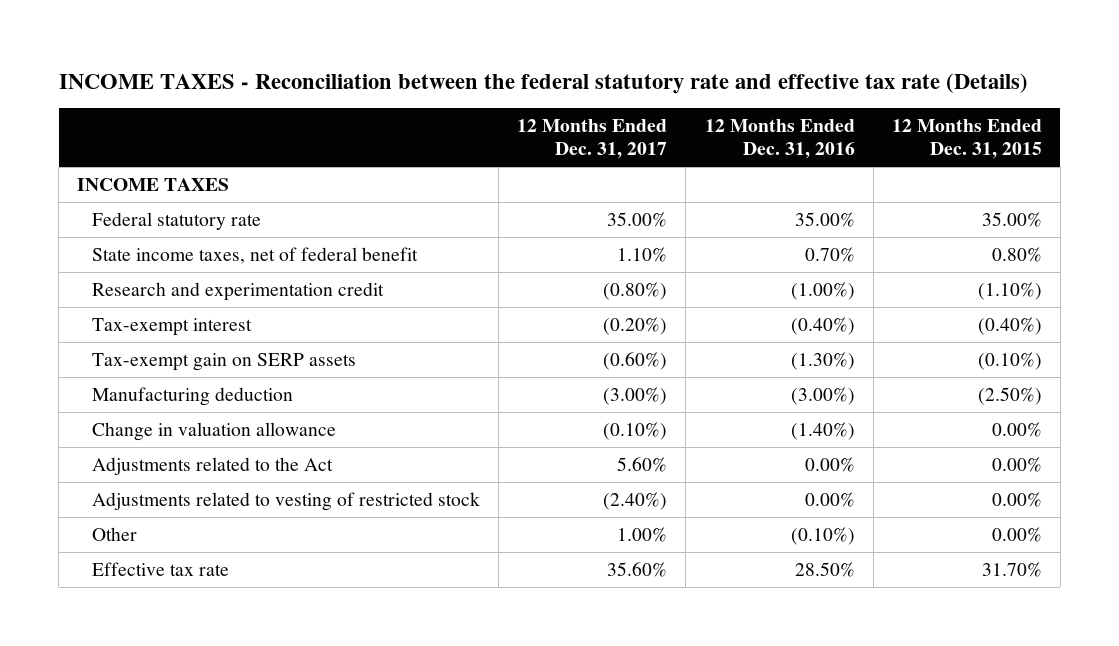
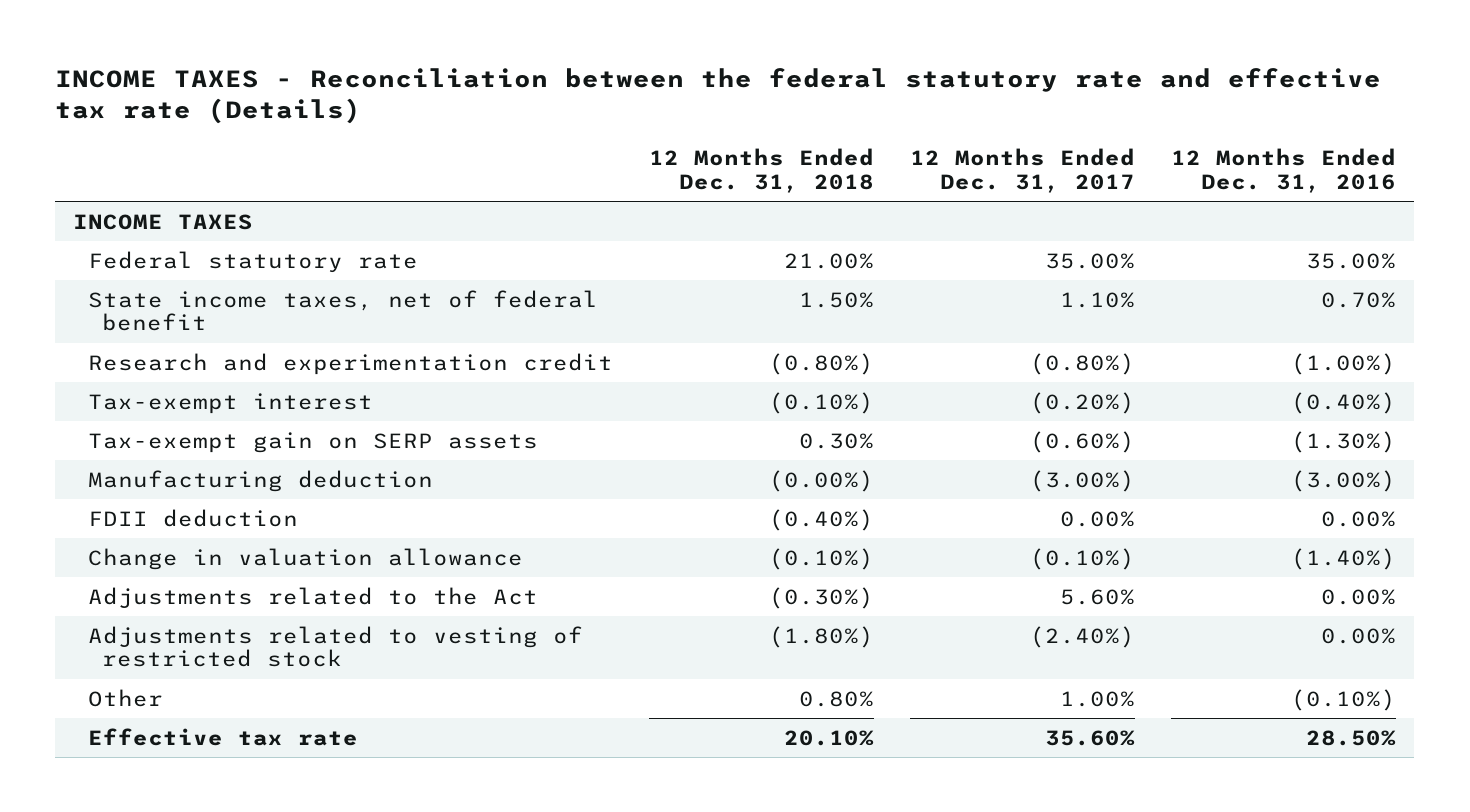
- | 12 Months Ended Dec. 31, 2017 | 12 Months Ended Dec. 31, 2016 | 12 Months Ended Dec. 31, 2015
+ | 12 Months Ended Dec. 31, 2018 | 12 Months Ended Dec. 31, 2017 | 12 Months Ended Dec. 31, 2016
+ FDII deduction | (0.40%) | 0.00% | 0.00%

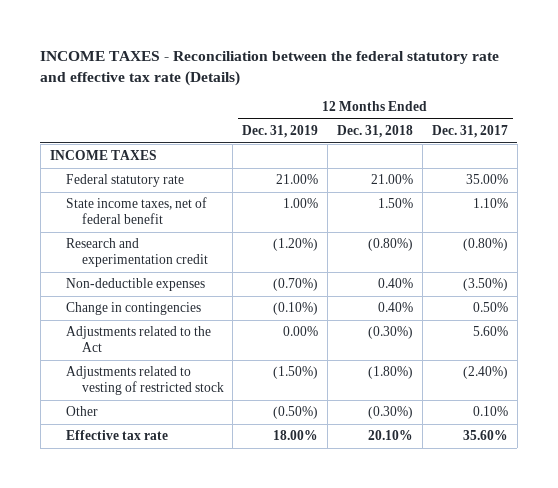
- | 12 Months Ended Dec. 31, 2018 | 12 Months Ended Dec. 31, 2017 | 12 Months Ended Dec. 31, 2016
+ | 12 Months Ended Dec. 31, 2019 | 12 Months Ended Dec. 31, 2018 | 12 Months Ended Dec. 31, 2017
- Tax-exempt interest | (0.10%) | (0.20%) | (0.40%)
- Tax-exempt gain on SERP assets | 0.30% | (0.60%) | (1.30%)
- Manufacturing deduction | (0.00%) | (3.00%) | (3.00%)
- FDII deduction | (0.40%) | 0.00% | 0.00%
- Change in valuation allowance | (0.10%) | (0.10%) | (1.40%)
+ Non-deductible expenses | (0.70%) | 0.40% | (3.50%)
+ Change in contingencies | (0.10%) | 0.40% | 0.50%
- Other | 0.80% | 1.00% | (0.10%)
+ Other | (0.50%) | (0.30%) | 0.10%

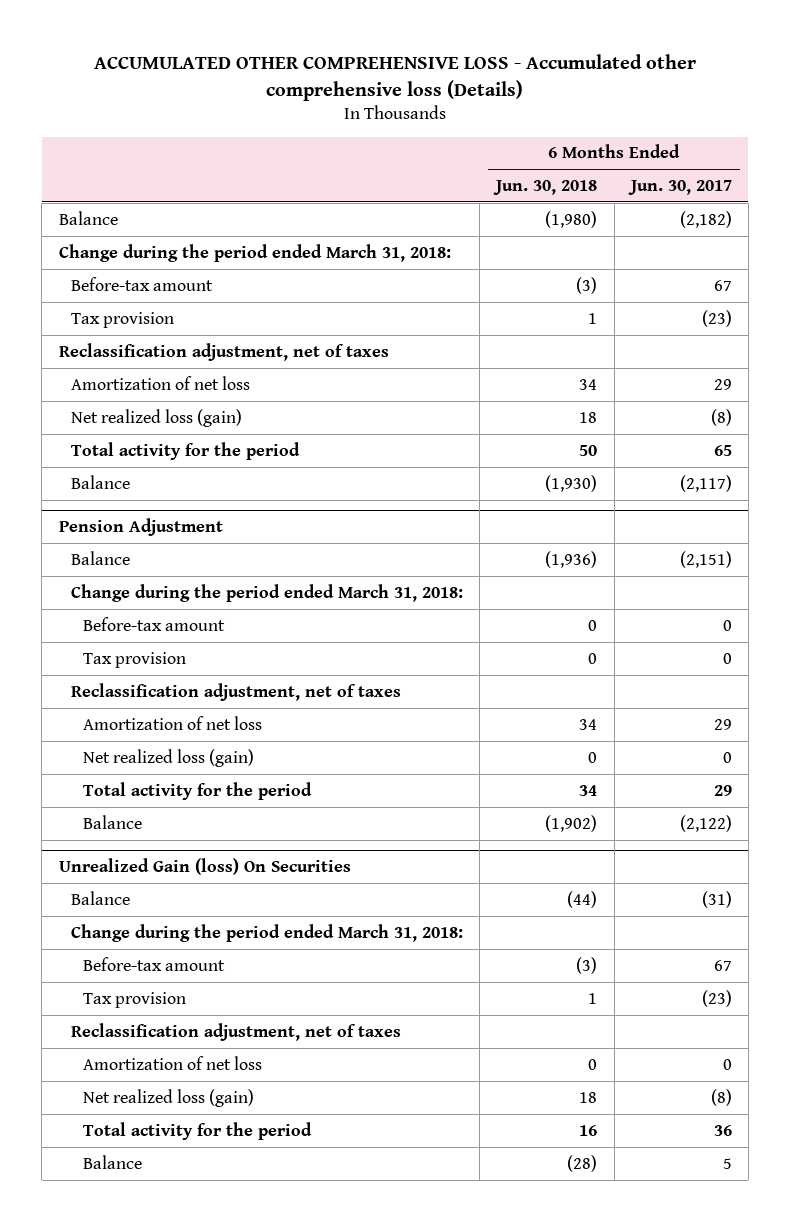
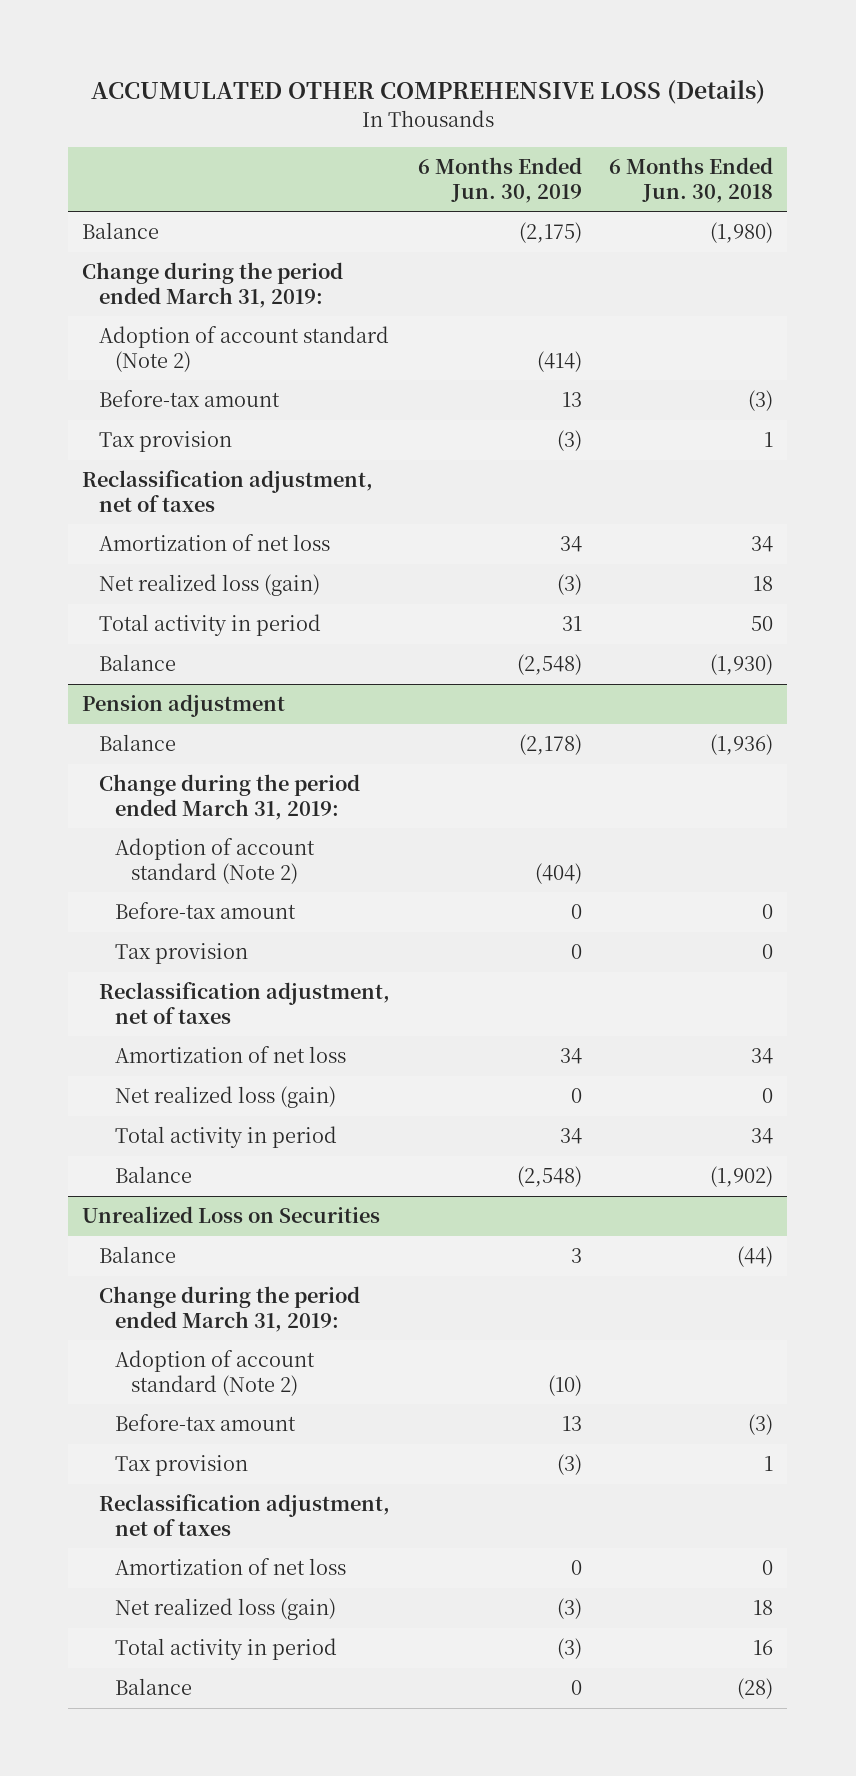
- ACCUMULATED OTHER COMPREHENSIVE LOSS - Accumulated other comprehensive loss (Details)
+ ACCUMULATED OTHER COMPREHENSIVE LOSS (Details)
- | 6 Months Ended Jun. 30, 2018 | 6 Months Ended Jun. 30, 2017
+ | 6 Months Ended Jun. 30, 2019 | 6 Months Ended Jun. 30, 2018
- Change during the period ended March 31, 2018:
+ Change during the period ended March 31, 2019:
+ Adoption of account standard (Note 2) | (414) |
- Total activity for the period | 50 | 65
+ Total activity in period | 31 | 50
- Pension Adjustment
+ Pension adjustment
- Change during the period ended March 31, 2018:
+ Change during the period ended March 31, 2019:
+ Adoption of account standard (Note 2) | (404) |
- Total activity for the period | 34 | 29
+ Total activity in period | 34 | 34
- Unrealized Gain (loss) On Securities
+ Unrealized Loss on Securities
- Change during the period ended March 31, 2018:
+ Change during the period ended March 31, 2019:
+ Adoption of account standard (Note 2) | (10) |
- Total activity for the period | 16 | 36
+ Total activity in period | (3) | 16

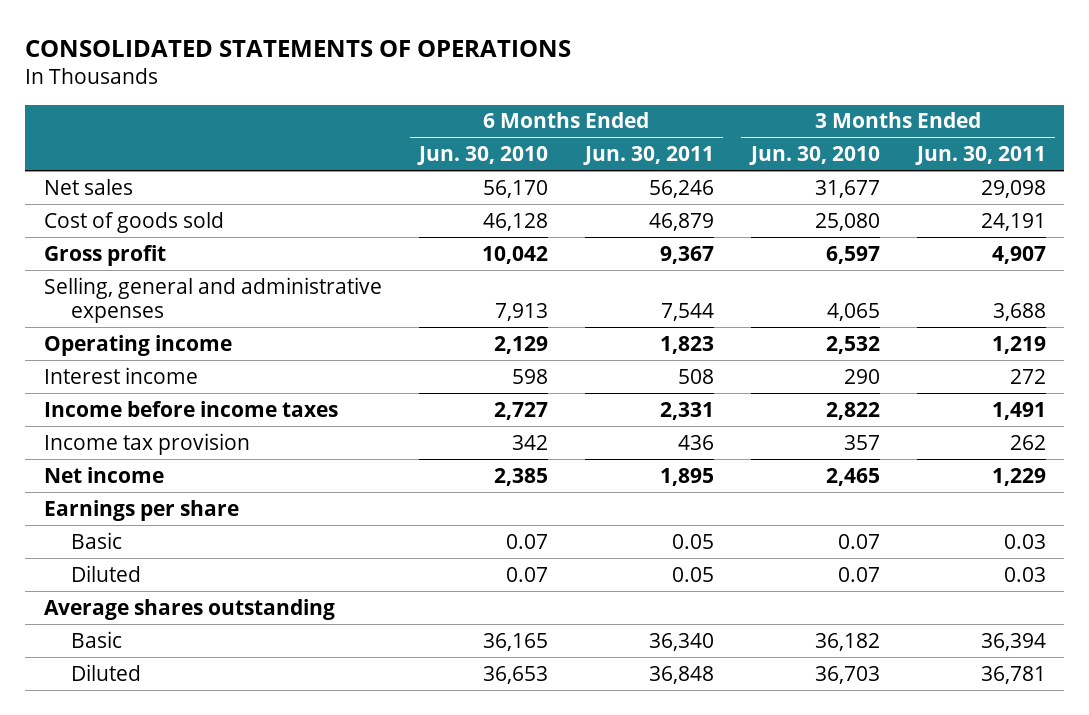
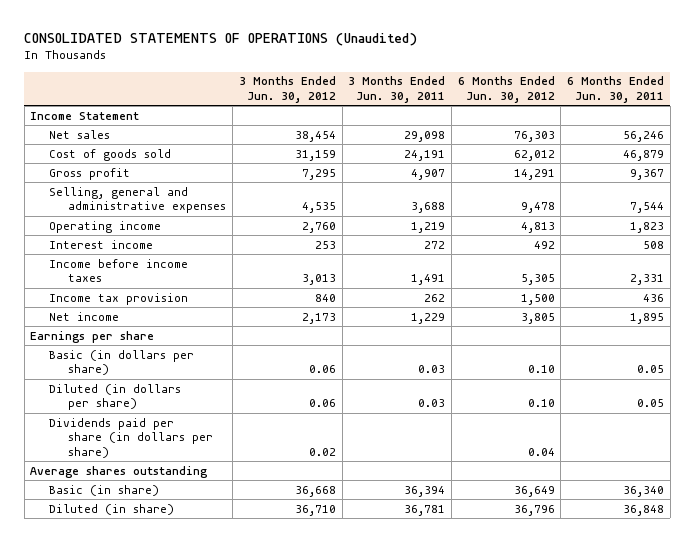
- CONSOLIDATED STATEMENTS OF OPERATIONS
+ CONSOLIDATED STATEMENTS OF OPERATIONS (Unaudited)
- | 6 Months Ended Jun. 30, 2010 | 6 Months Ended Jun. 30, 2011 | 3 Months Ended Jun. 30, 2010 | 3 Months Ended Jun. 30, 2011
+ | 3 Months Ended Jun. 30, 2012 | 3 Months Ended Jun. 30, 2011 | 6 Months Ended Jun. 30, 2012 | 6 Months Ended Jun. 30, 2011
+ Income Statement
- Basic | 0.07 | 0.05 | 0.07 | 0.03
- Diluted | 0.07 | 0.05 | 0.07 | 0.03
+ Basic (in dollars per share) | 0.06 | 0.03 | 0.10 | 0.05
+ Diluted (in dollars per share) | 0.06 | 0.03 | 0.10 | 0.05
+ Dividends paid per share (in dollars per share) | 0.02 | | 0.04 |
- Basic | 36,165 | 36,340 | 36,182 | 36,394
- Diluted | 36,653 | 36,848 | 36,703 | 36,781
+ Basic (in share) | 36,668 | 36,394 | 36,649 | 36,340
+ Diluted (in share) | 36,710 | 36,781 | 36,796 | 36,848

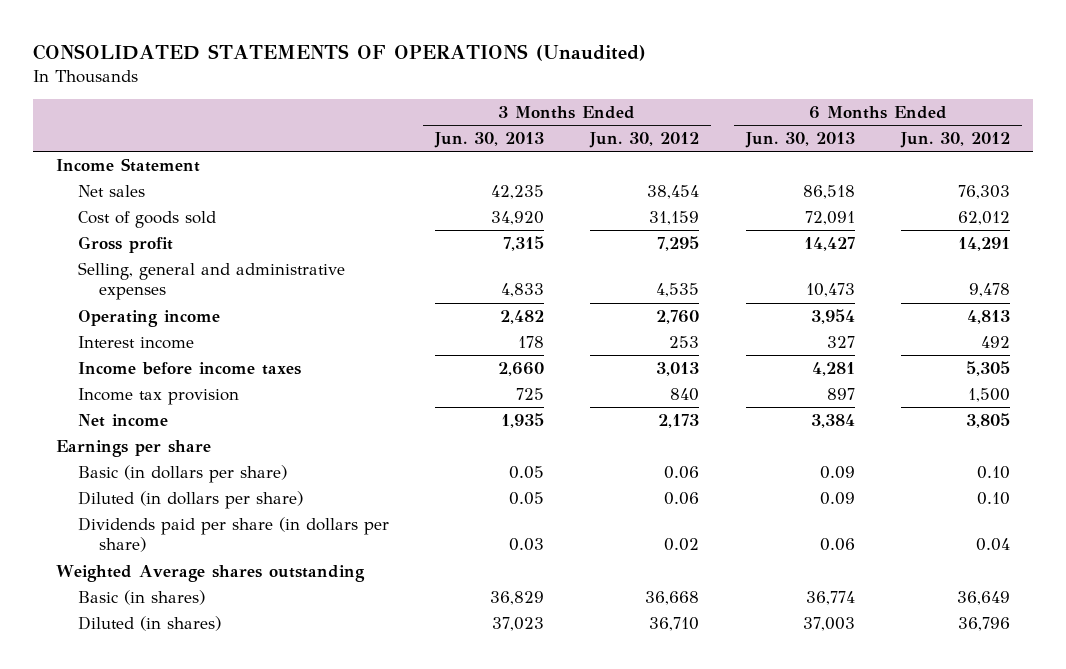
- | 3 Months Ended Jun. 30, 2012 | 3 Months Ended Jun. 30, 2011 | 6 Months Ended Jun. 30, 2012 | 6 Months Ended Jun. 30, 2011
+ | 3 Months Ended Jun. 30, 2013 | 3 Months Ended Jun. 30, 2012 | 6 Months Ended Jun. 30, 2013 | 6 Months Ended Jun. 30, 2012
- Average shares outstanding
- Basic (in share) | 36,668 | 36,394 | 36,649 | 36,340
- Diluted (in share) | 36,710 | 36,781 | 36,796 | 36,848
+ Weighted Average shares outstanding
+ Basic (in shares) | 36,829 | 36,668 | 36,774 | 36,649
+ Diluted (in shares) | 37,023 | 36,710 | 37,003 | 36,796

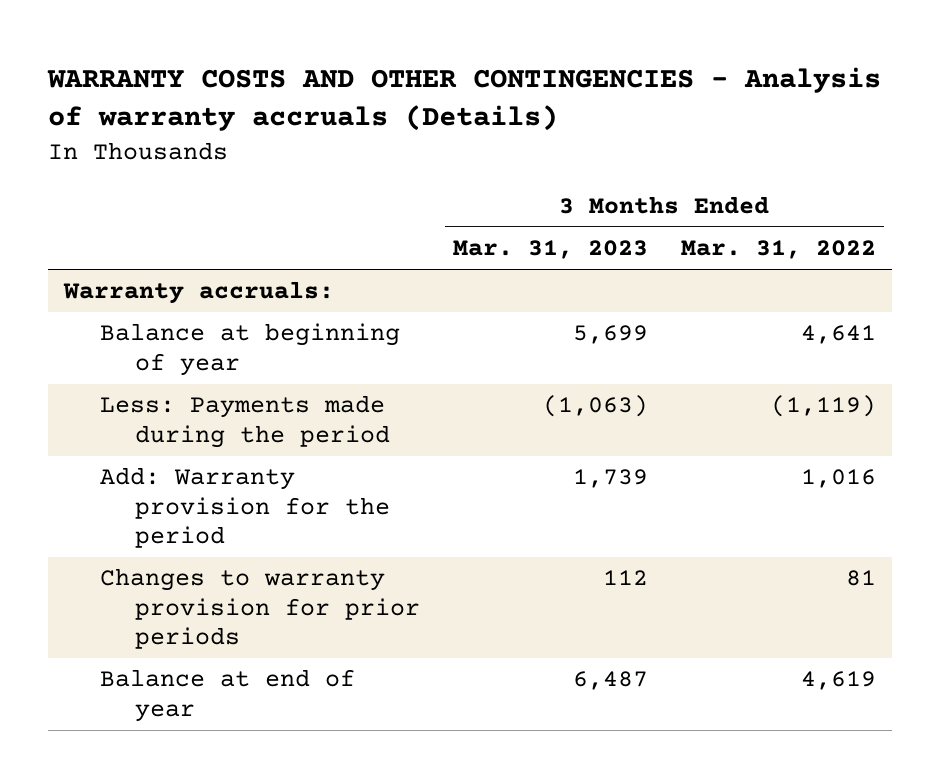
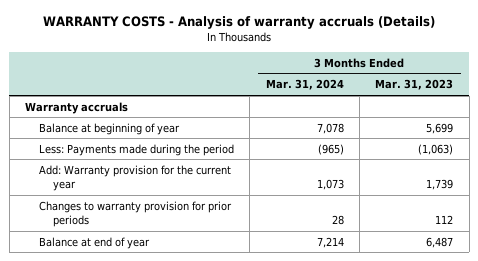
- WARRANTY COSTS AND OTHER CONTINGENCIES - Analysis of warranty accruals (Details)
+ WARRANTY COSTS - Analysis of warranty accruals (Details)
- | 3 Months Ended Mar. 31, 2023 | 3 Months Ended Mar. 31, 2022
+ | 3 Months Ended Mar. 31, 2024 | 3 Months Ended Mar. 31, 2023
- Warranty accruals:
+ Warranty accruals
- Add: Warranty provision for the period | 1,739 | 1,016
+ Add: Warranty provision for the current year | 1,073 | 1,739

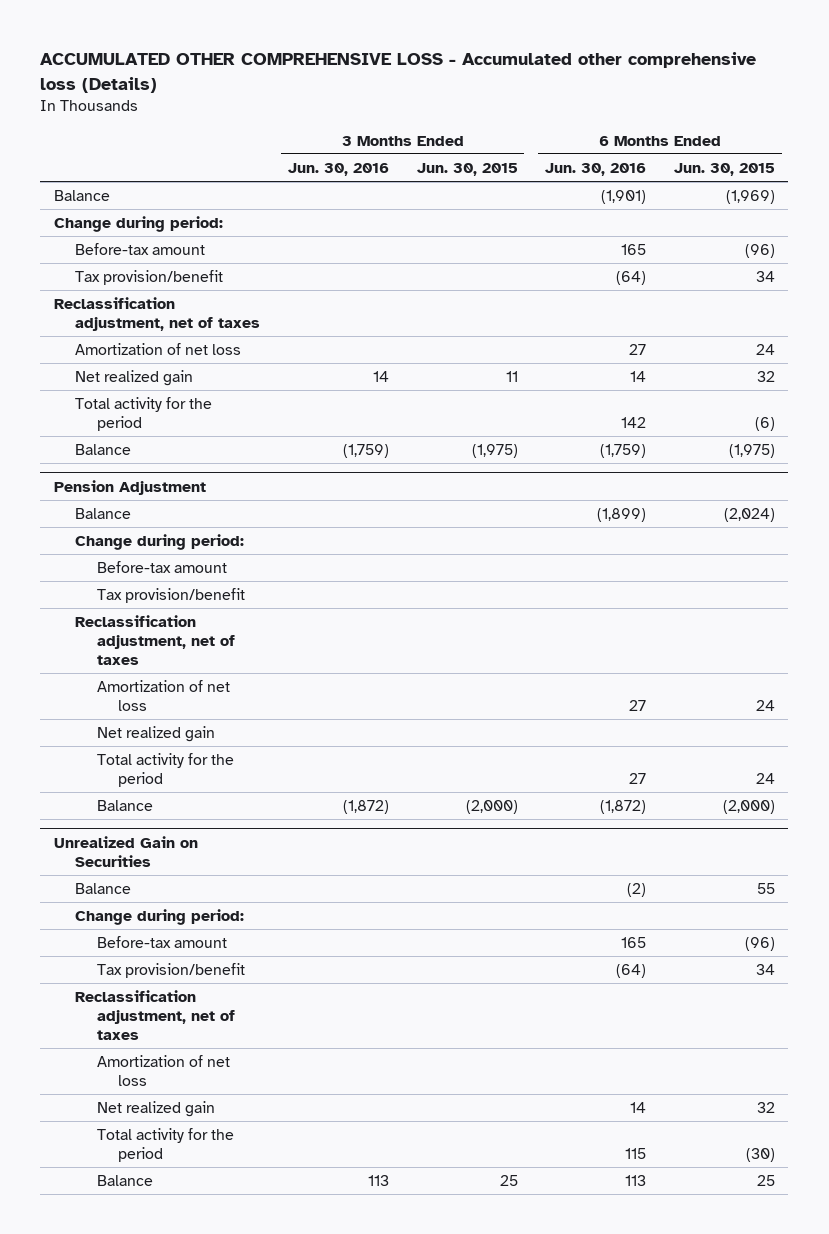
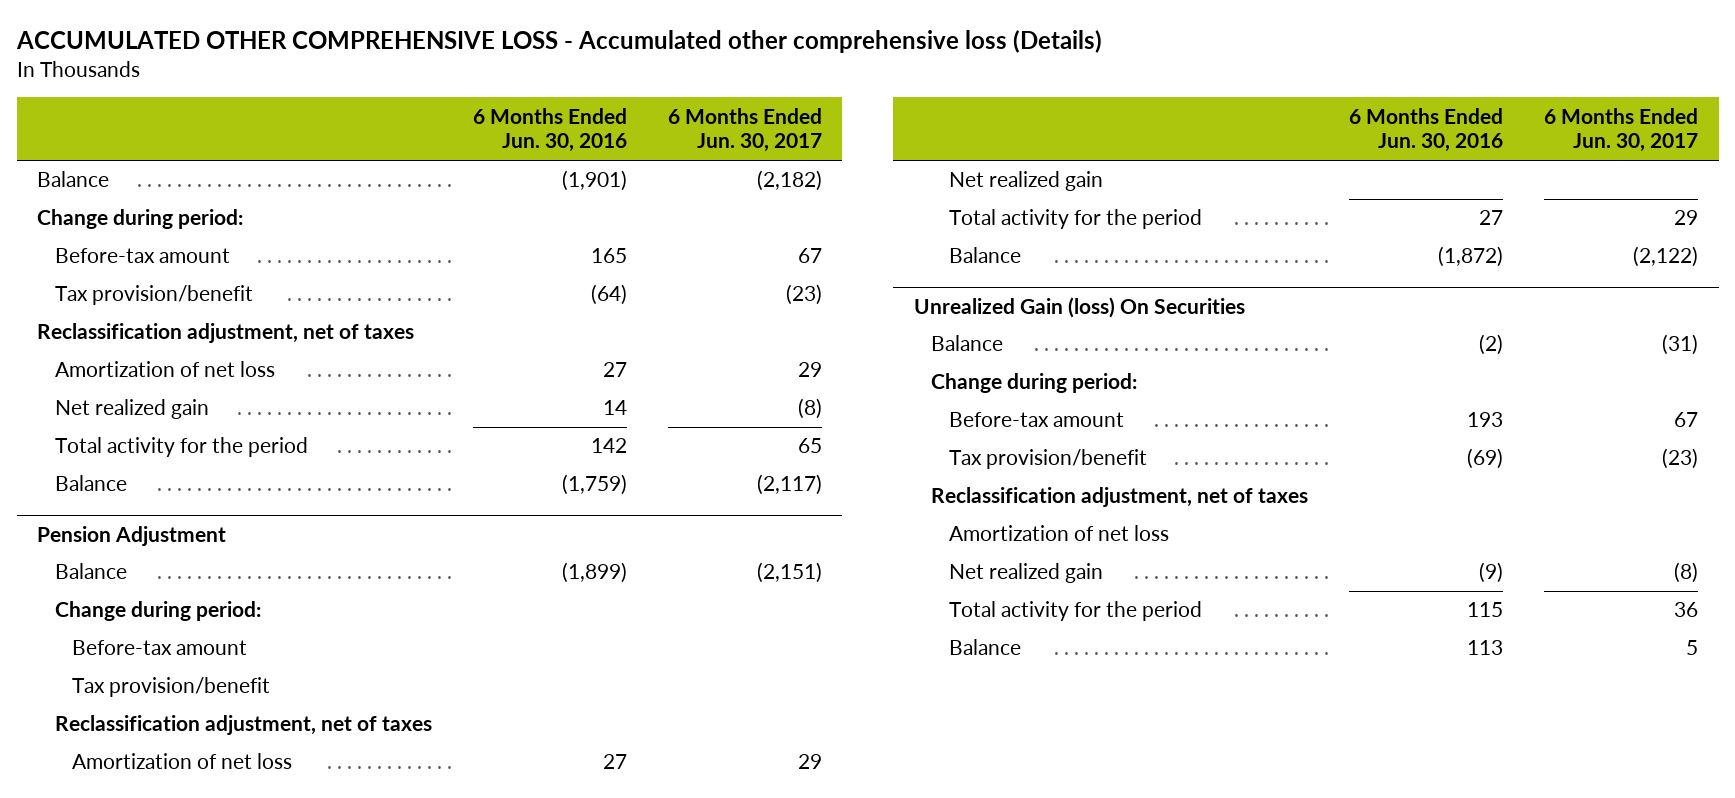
- | 3 Months Ended Jun. 30, 2016 | 3 Months Ended Jun. 30, 2015 | 6 Months Ended Jun. 30, 2016 | 6 Months Ended Jun. 30, 2015
+ | 6 Months Ended Jun. 30, 2016 | 6 Months Ended Jun. 30, 2017
- Unrealized Gain on Securities
+ Unrealized Gain (loss) On Securities
- Before-tax amount | | | 165 | (96)
- Tax provision/benefit | | | (64) | 34
+ Before-tax amount | 193 | 67
+ Tax provision/benefit | (69) | (23)
- Net realized gain | | | 14 | 32
+ Net realized gain | (9) | (8)

